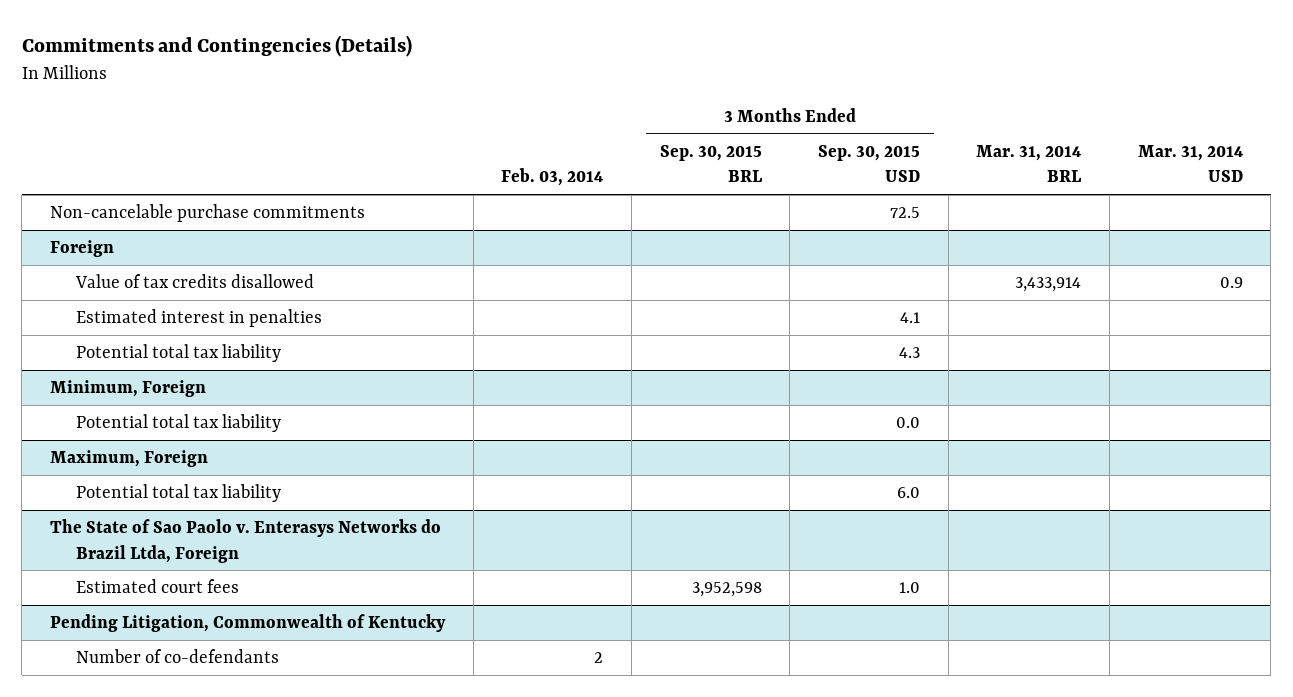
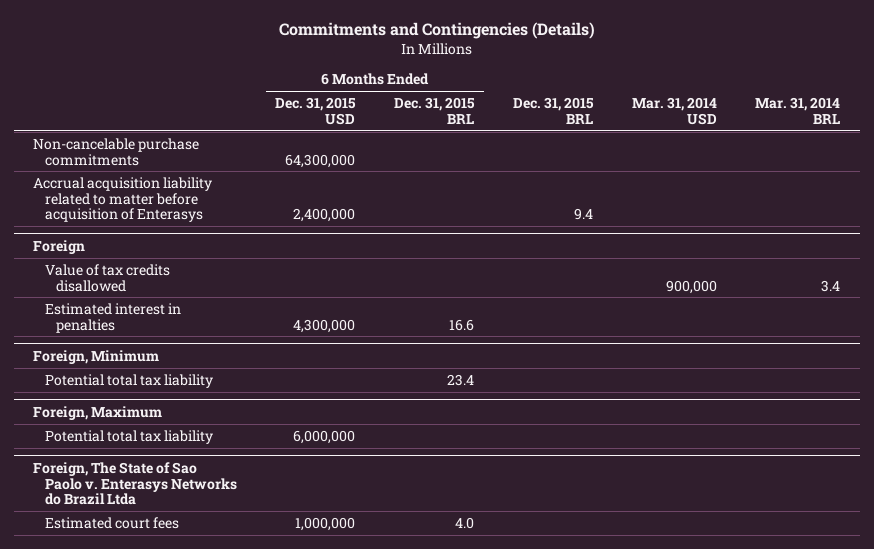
- | Feb. 03, 2014 | 3 Months Ended Sep. 30, 2015 BRL | 3 Months Ended Sep. 30, 2015 USD | Mar. 31, 2014 BRL | Mar. 31, 2014 USD
+ | 6 Months Ended Dec. 31, 2015 USD | 6 Months Ended Dec. 31, 2015 BRL | Dec. 31, 2015 BRL | Mar. 31, 2014 USD | Mar. 31, 2014 BRL
+ Accrual acquisition liability related to matter before acquisition of Enterasys | 2,400,000 | | 9.4 | |
@ Foreign
- Value of tax credits disallowed | | | | 3,433,914 | 0.9
+ Value of tax credits disallowed | | | | 900,000 | 3.4
- Potential total tax liability | | | 4.3 | |
- Minimum, Foreign
+ Foreign, Minimum
- Maximum, Foreign
+ Foreign, Maximum
- The State of Sao Paolo v. Enterasys Networks do Brazil Ltda, Foreign
+ Foreign, The State of Sao Paolo v. Enterasys Networks do Brazil Ltda
- Pending Litigation, Commonwealth of Kentucky
- Number of co-defendants | 2 | | | |

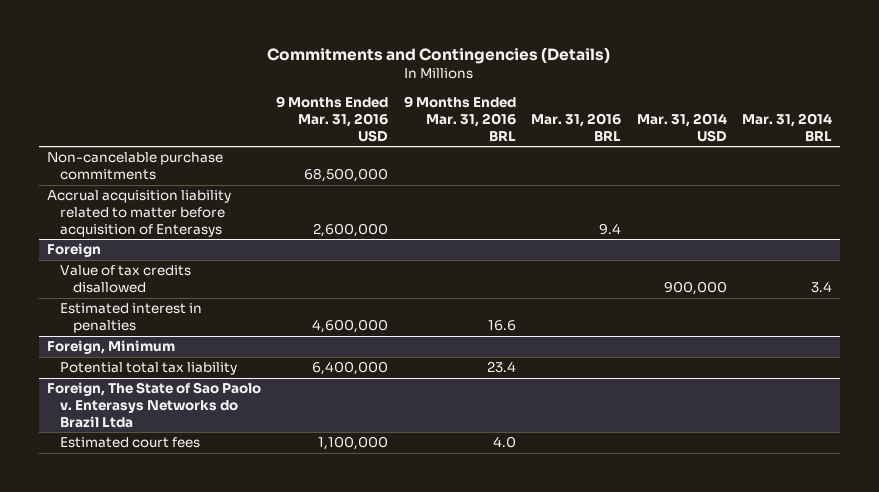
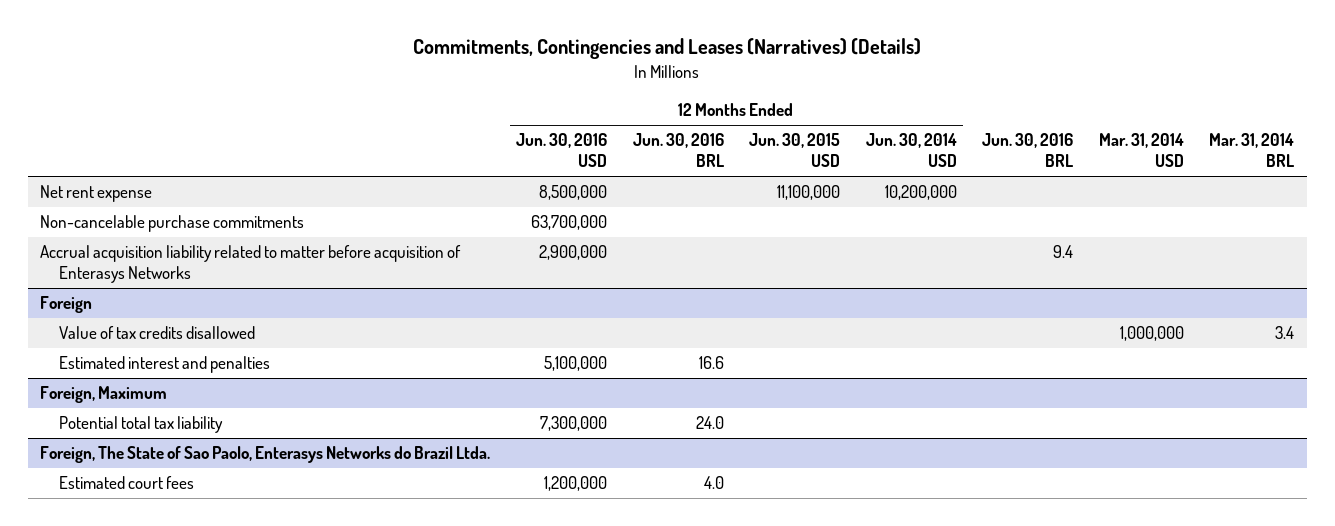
- Commitments and Contingencies (Details)
+ Commitments, Contingencies and Leases (Narratives) (Details)
- | 9 Months Ended Mar. 31, 2016 USD | 9 Months Ended Mar. 31, 2016 BRL | Mar. 31, 2016 BRL | Mar. 31, 2014 USD | Mar. 31, 2014 BRL
+ | 12 Months Ended Jun. 30, 2016 USD | 12 Months Ended Jun. 30, 2016 BRL | 12 Months Ended Jun. 30, 2015 USD | 12 Months Ended Jun. 30, 2014 USD | Jun. 30, 2016 BRL | Mar. 31, 2014 USD | Mar. 31, 2014 BRL
+ Net rent expense | 8,500,000 | | 11,100,000 | 10,200,000 | | |
- Accrual acquisition liability related to matter before acquisition of Enterasys | 2,600,000 | | 9.4 | |
+ Accrual acquisition liability related to matter before acquisition of Enterasys Networks | 2,900,000 | | | | 9.4 | |
@ Foreign
- Value of tax credits disallowed | | | | 900,000 | 3.4
- Estimated interest in penalties | 4,600,000 | 16.6 | | |
- Foreign, Minimum
- Potential total tax liability | 6,400,000 | 23.4 | | |
- Foreign, The State of Sao Paolo v. Enterasys Networks do Brazil Ltda
@ Foreign
+ Value of tax credits disallowed | | | | | | 1,000,000 | 3.4
+ Estimated interest and penalties | 5,100,000 | 16.6 | | | | |
+ Foreign, Maximum
+ Potential total tax liability | 7,300,000 | 24.0 | | | | |
+ Foreign, The State of Sao Paolo, Enterasys Networks do Brazil Ltda.

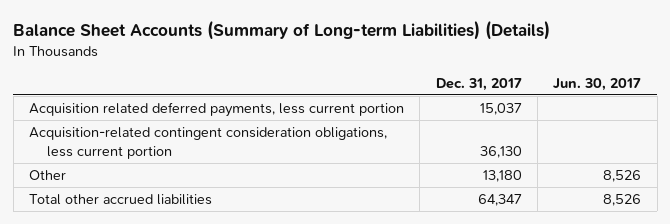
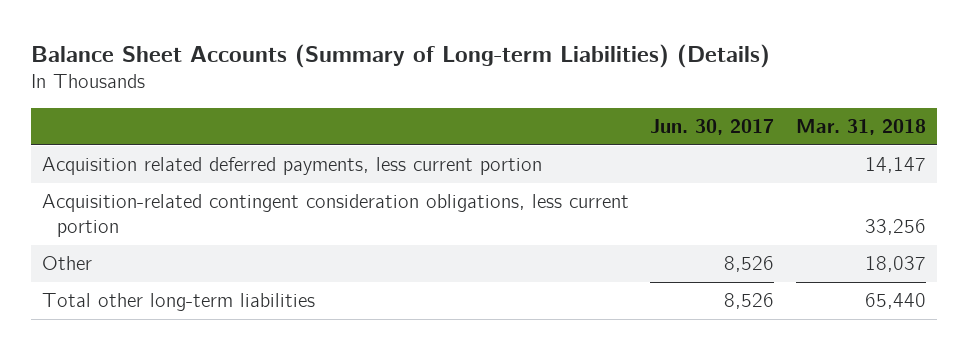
- | Dec. 31, 2017 | Jun. 30, 2017
+ | Jun. 30, 2017 | Mar. 31, 2018
- Total other accrued liabilities | 64,347 | 8,526
+ Total other long-term liabilities | 8,526 | 65,440

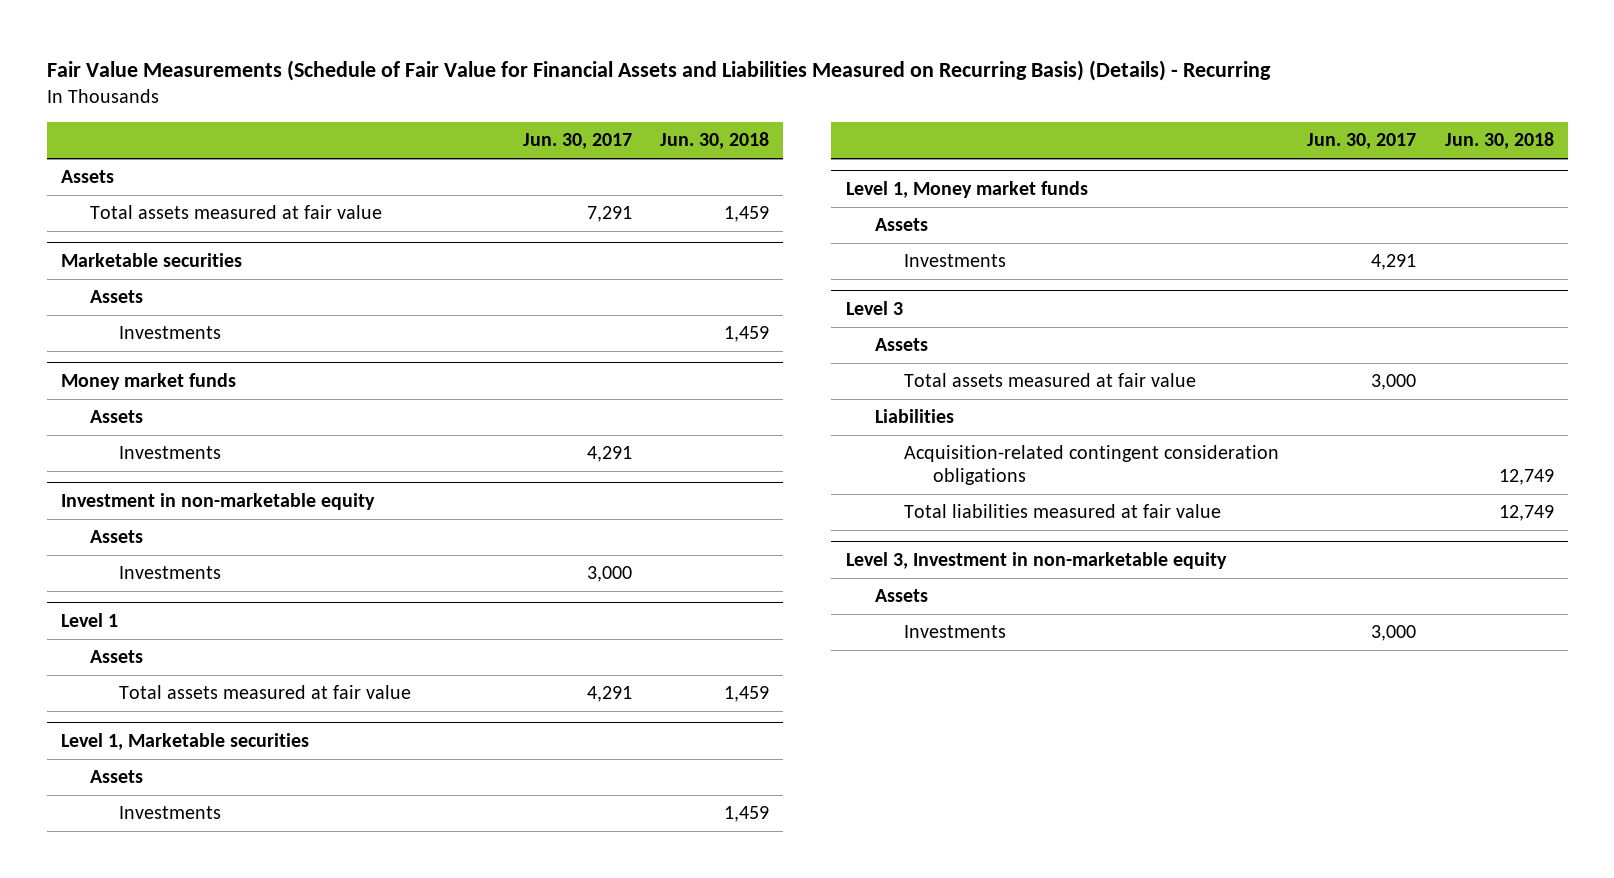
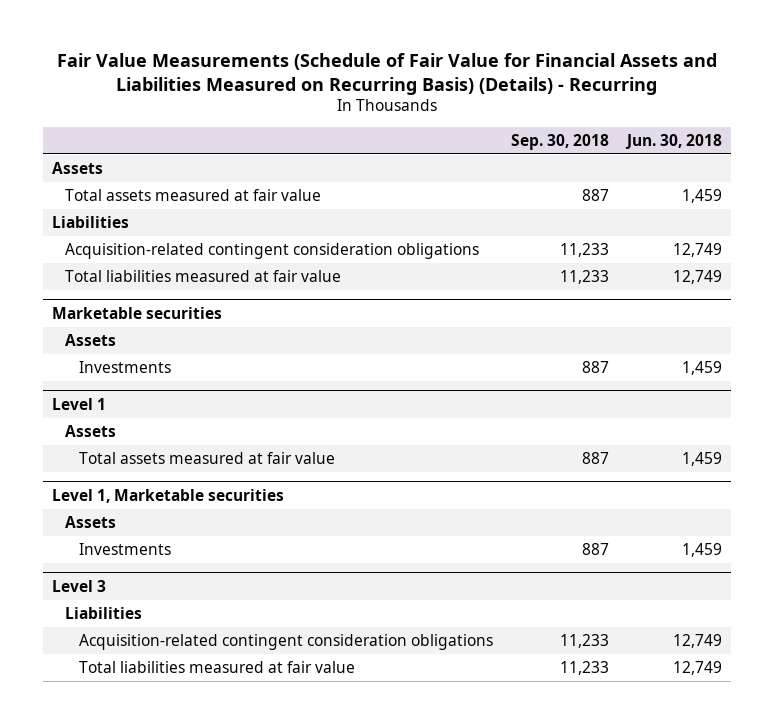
- | Jun. 30, 2017 | Jun. 30, 2018
+ | Sep. 30, 2018 | Jun. 30, 2018
+ Liabilities
+ Acquisition-related contingent consideration obligations | 11,233 | 12,749
+ Total liabilities measured at fair value | 11,233 | 12,749
- Money market funds
- Assets
- Investments | 4,291 |
- Investment in non-marketable equity
- Assets
- Investments | 3,000 |
- Level 1, Money market funds
- Assets
- Investments | 4,291 |
@ Level 3
- Assets
- Total assets measured at fair value | 3,000 |
- Level 3, Investment in non-marketable equity
- Assets
- Investments | 3,000 |

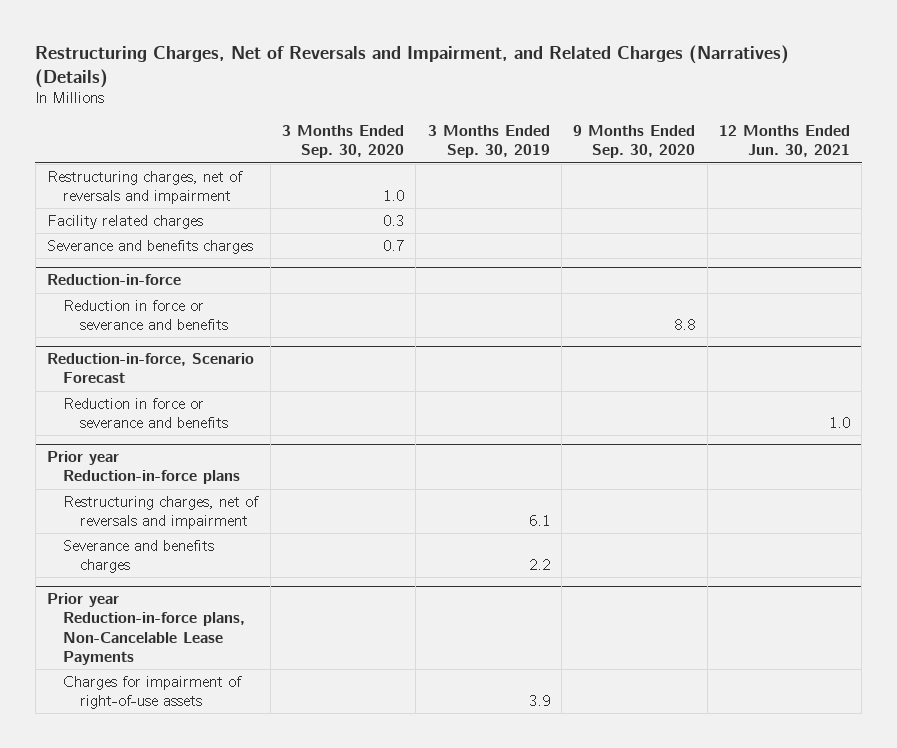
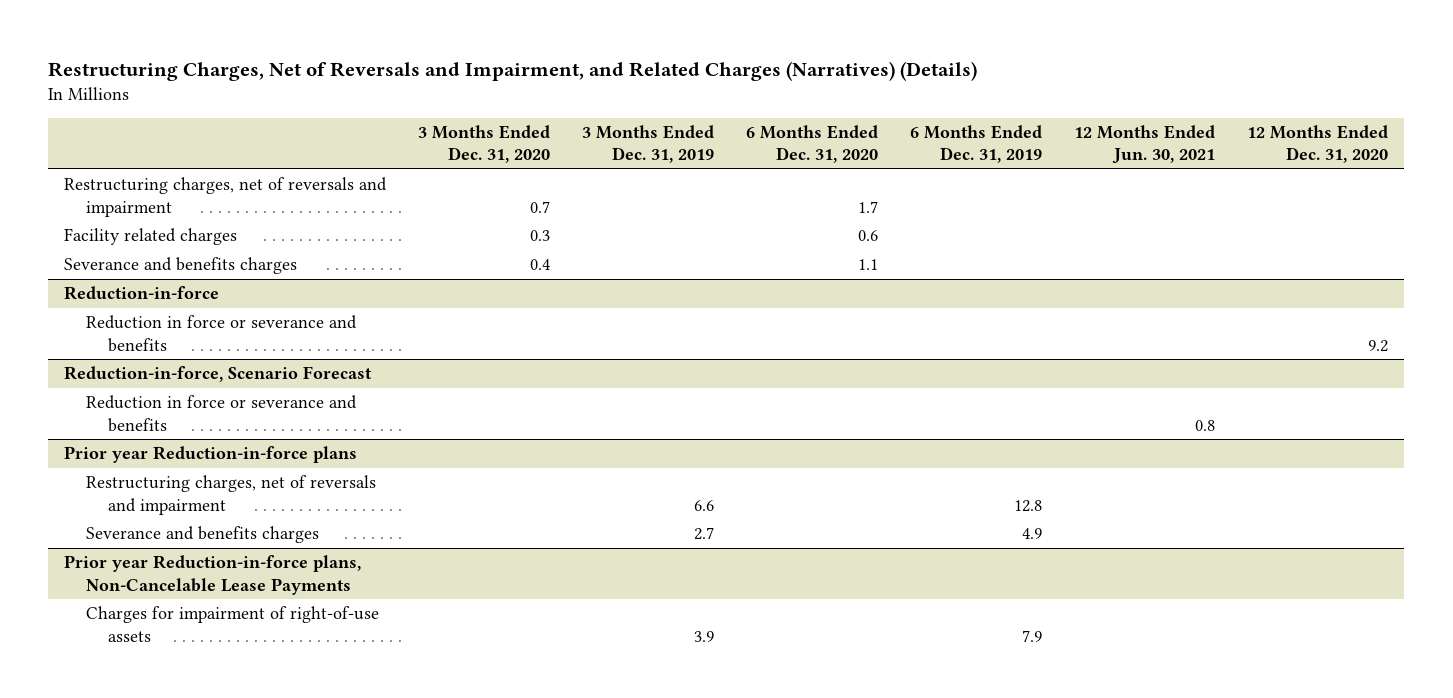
- | 3 Months Ended Sep. 30, 2020 | 3 Months Ended Sep. 30, 2019 | 9 Months Ended Sep. 30, 2020 | 12 Months Ended Jun. 30, 2021
+ | 3 Months Ended Dec. 31, 2020 | 3 Months Ended Dec. 31, 2019 | 6 Months Ended Dec. 31, 2020 | 6 Months Ended Dec. 31, 2019 | 12 Months Ended Jun. 30, 2021 | 12 Months Ended Dec. 31, 2020
@ Reduction-in-force, Scenario Forecast
- Reduction in force or severance and benefits | | | | 1.0
+ Reduction in force or severance and benefits | | | | | 0.8 |

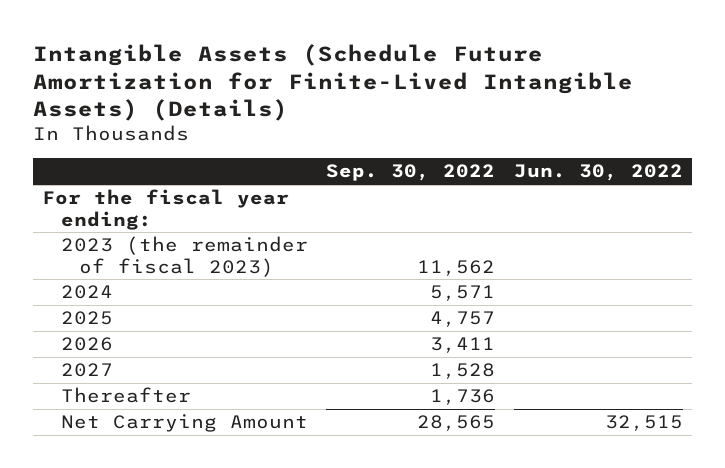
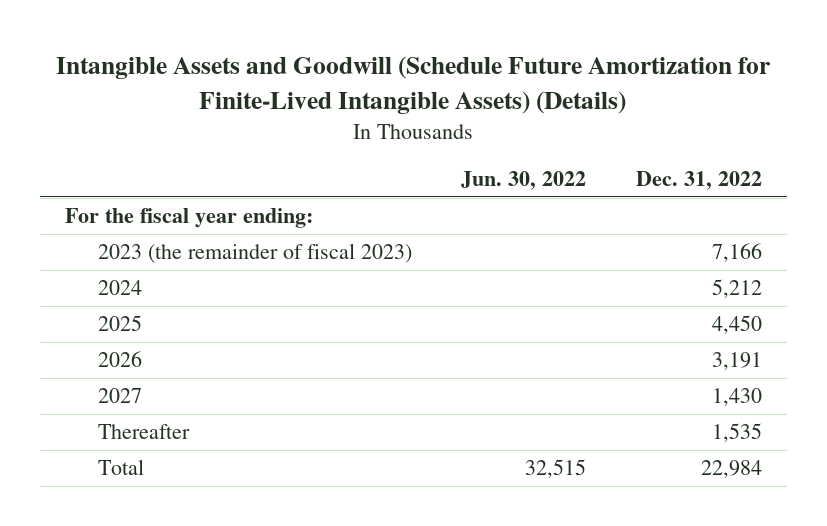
- Intangible Assets (Schedule Future Amortization for Finite-Lived Intangible Assets) (Details)
+ Intangible Assets and Goodwill (Schedule Future Amortization for Finite-Lived Intangible Assets) (Details)
- | Sep. 30, 2022 | Jun. 30, 2022
+ | Jun. 30, 2022 | Dec. 31, 2022
- Net Carrying Amount | 28,565 | 32,515
+ Total | 32,515 | 22,984

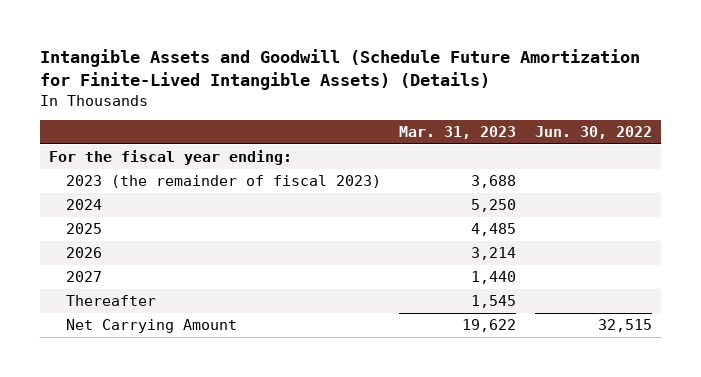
- | Jun. 30, 2022 | Dec. 31, 2022
+ | Mar. 31, 2023 | Jun. 30, 2022
- Total | 32,515 | 22,984
+ Net Carrying Amount | 19,622 | 32,515

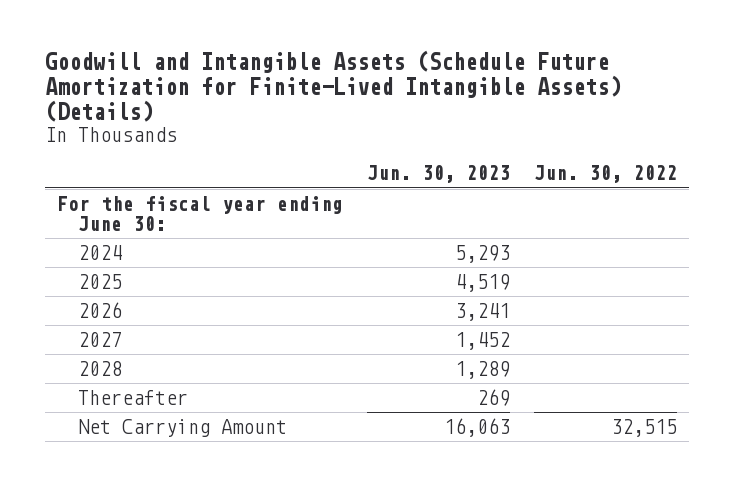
- Intangible Assets and Goodwill (Schedule Future Amortization for Finite-Lived Intangible Assets) (Details)
+ Goodwill and Intangible Assets (Schedule Future Amortization for Finite-Lived Intangible Assets) (Details)
- | Mar. 31, 2023 | Jun. 30, 2022
+ | Jun. 30, 2023 | Jun. 30, 2022
- For the fiscal year ending:
- 2023 (the remainder of fiscal 2023) | 3,688 |
+ For the fiscal year ending June 30:
+ 2028 | 1,289 |

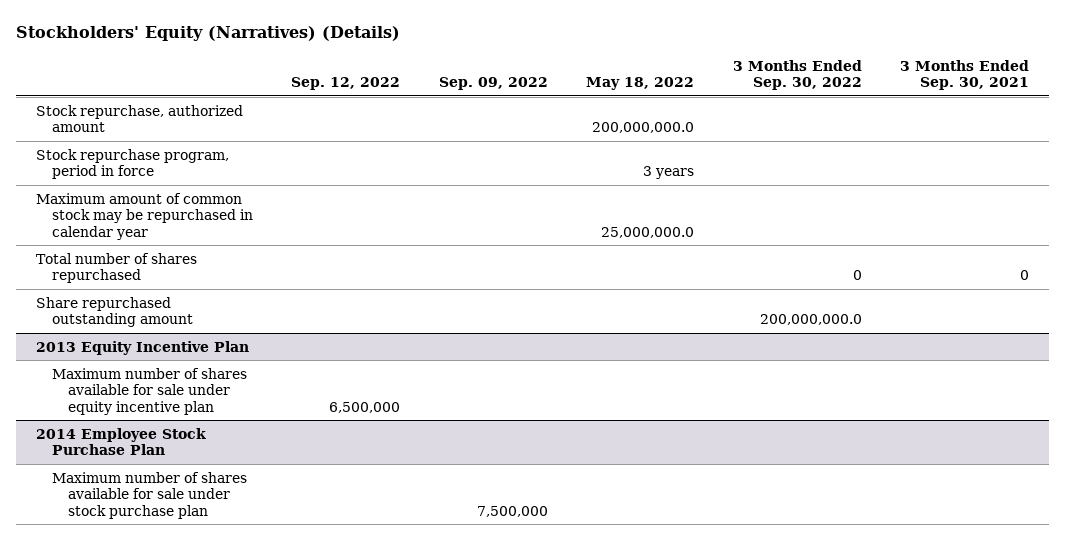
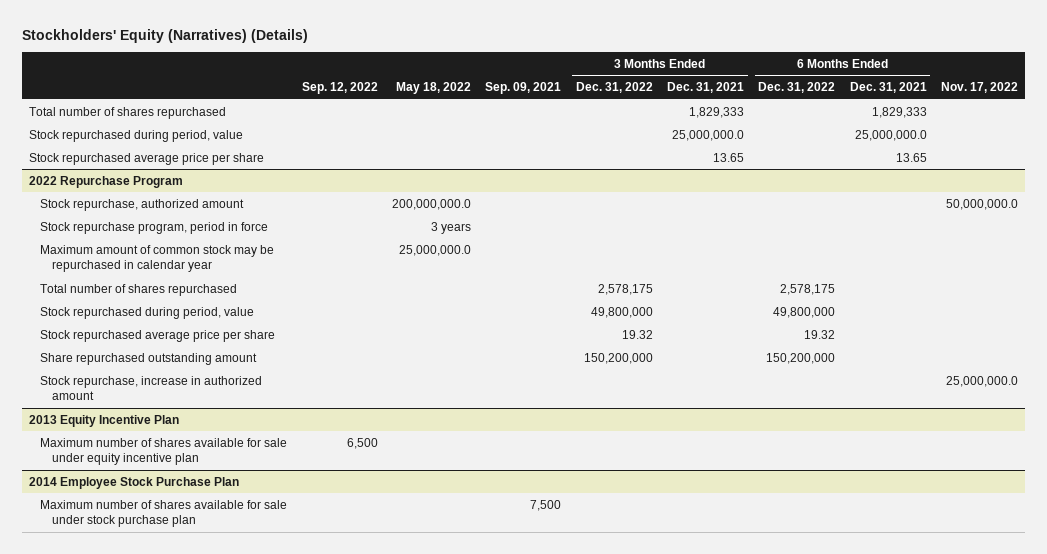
- | Sep. 12, 2022 | Sep. 09, 2022 | May 18, 2022 | 3 Months Ended Sep. 30, 2022 | 3 Months Ended Sep. 30, 2021
+ | Sep. 12, 2022 | May 18, 2022 | Sep. 09, 2021 | 3 Months Ended Dec. 31, 2022 | 3 Months Ended Dec. 31, 2021 | 6 Months Ended Dec. 31, 2022 | 6 Months Ended Dec. 31, 2021 | Nov. 17, 2022
- Stock repurchase, authorized amount | | | 200,000,000.0 | |
- Stock repurchase program, period in force | | | 3 years | |
- Maximum amount of common stock may be repurchased in calendar year | | | 25,000,000.0 | |
- Share repurchased outstanding amount | | | | 200,000,000.0 |
+ Stock repurchased during period, value | | | | | 25,000,000.0 | | 25,000,000.0 |
+ Stock repurchased average price per share | | | | | 13.65 | | 13.65 |
+ 2022 Repurchase Program
+ Stock repurchase, authorized amount | | 200,000,000.0 | | | | | | 50,000,000.0
+ Stock repurchase program, period in force | | 3 years | | | | | |
+ Maximum amount of common stock may be repurchased in calendar year | | 25,000,000.0 | | | | | |
+ Total number of shares repurchased | | | | 2,578,175 | | 2,578,175 | |
+ Stock repurchased during period, value | | | | 49,800,000 | | 49,800,000 | |
+ Stock repurchased average price per share | | | | 19.32 | | 19.32 | |
+ Share repurchased outstanding amount | | | | 150,200,000 | | 150,200,000 | |
+ Stock repurchase, increase in authorized amount | | | | | | | | 25,000,000.0
@ 2013 Equity Incentive Plan
- Maximum number of shares available for sale under equity incentive plan | 6,500,000 | | | |
+ Maximum number of shares available for sale under equity incentive plan | 6,500 | | | | | | |

